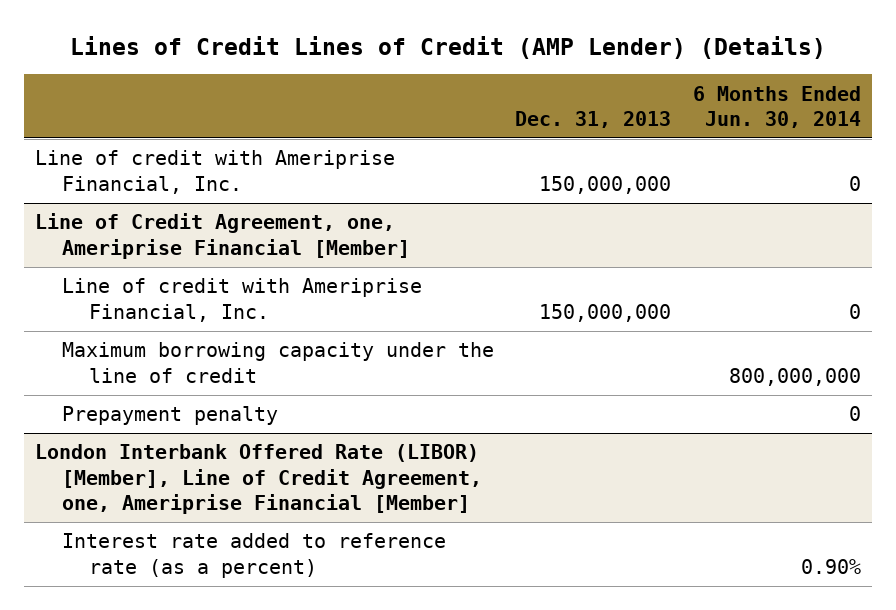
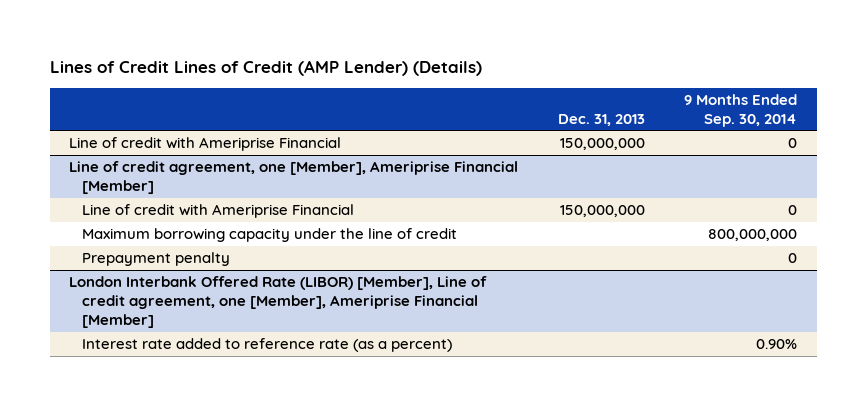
- | Dec. 31, 2013 | 6 Months Ended Jun. 30, 2014
+ | Dec. 31, 2013 | 9 Months Ended Sep. 30, 2014
- Line of credit with Ameriprise Financial, Inc. | 150,000,000 | 0
- Line of Credit Agreement, one, Ameriprise Financial [Member]
- Line of credit with Ameriprise Financial, Inc. | 150,000,000 | 0
+ Line of credit with Ameriprise Financial | 150,000,000 | 0
+ Line of credit agreement, one [Member], Ameriprise Financial [Member]
+ Line of credit with Ameriprise Financial | 150,000,000 | 0
- London Interbank Offered Rate (LIBOR) [Member], Line of Credit Agreement, one, Ameriprise Financial [Member]
+ London Interbank Offered Rate (LIBOR) [Member], Line of credit agreement, one [Member], Ameriprise Financial [Member]

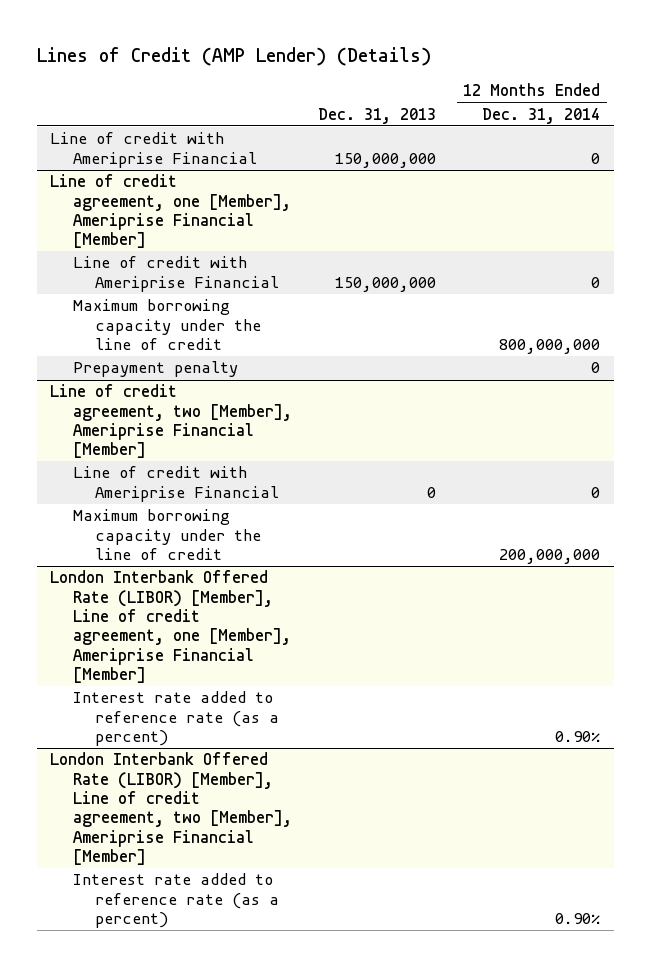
- Lines of Credit Lines of Credit (AMP Lender) (Details)
+ Lines of Credit (AMP Lender) (Details)
- | Dec. 31, 2013 | 9 Months Ended Sep. 30, 2014
+ | Dec. 31, 2013 | 12 Months Ended Dec. 31, 2014
+ Line of credit agreement, two [Member], Ameriprise Financial [Member]
+ Line of credit with Ameriprise Financial | 0 | 0
+ Maximum borrowing capacity under the line of credit | | 200,000,000
+ London Interbank Offered Rate (LIBOR) [Member], Line of credit agreement, two [Member], Ameriprise Financial [Member]
+ Interest rate added to reference rate (as a percent) | | 0.90%

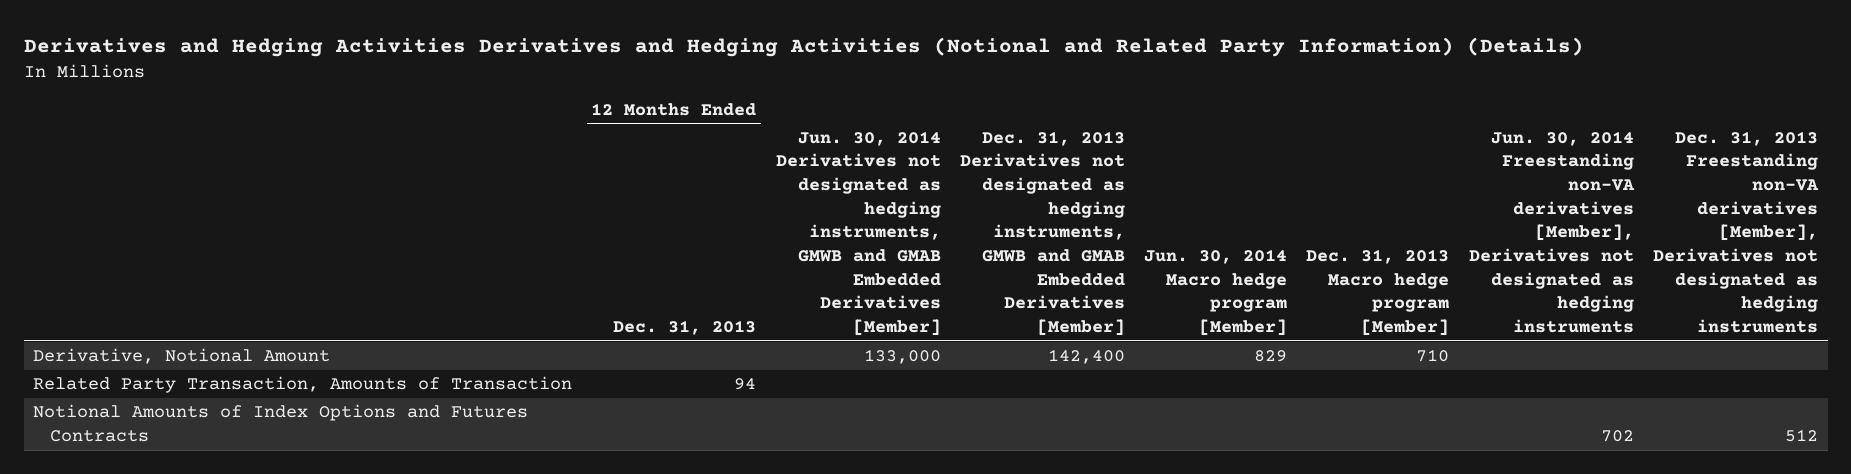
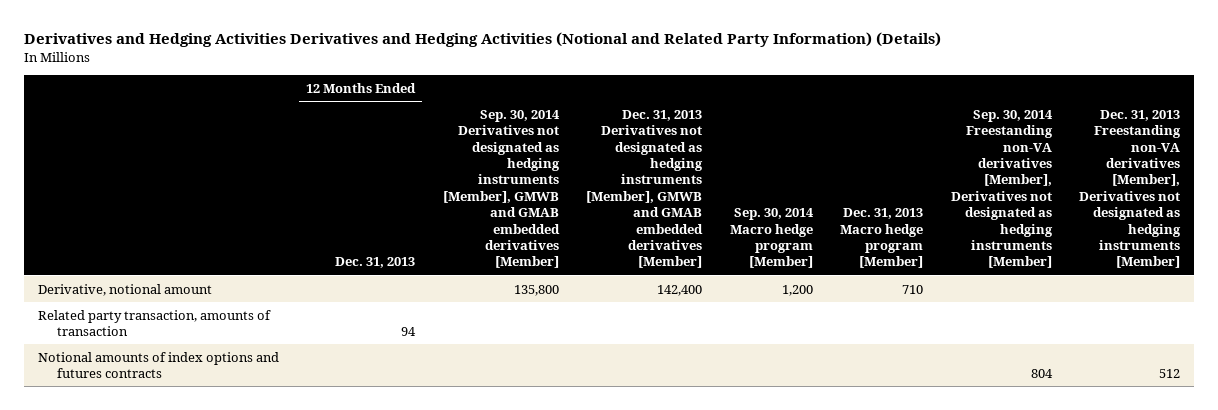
- | 12 Months Ended Dec. 31, 2013 | Jun. 30, 2014 Derivatives not designated as hedging instruments, GMWB and GMAB Embedded Derivatives [Member] | Dec. 31, 2013 Derivatives not designated as hedging instruments, GMWB and GMAB Embedded Derivatives [Member] | Jun. 30, 2014 Macro hedge program [Member] | Dec. 31, 2013 Macro hedge program [Member] | Jun. 30, 2014 Freestanding non-VA derivatives [Member], Derivatives not designated as hedging instruments | Dec. 31, 2013 Freestanding non-VA derivatives [Member], Derivatives not designated as hedging instruments
+ | 12 Months Ended Dec. 31, 2013 | Sep. 30, 2014 Derivatives not designated as hedging instruments [Member], GMWB and GMAB embedded derivatives [Member] | Dec. 31, 2013 Derivatives not designated as hedging instruments [Member], GMWB and GMAB embedded derivatives [Member] | Sep. 30, 2014 Macro hedge program [Member] | Dec. 31, 2013 Macro hedge program [Member] | Sep. 30, 2014 Freestanding non-VA derivatives [Member], Derivatives not designated as hedging instruments [Member] | Dec. 31, 2013 Freestanding non-VA derivatives [Member], Derivatives not designated as hedging instruments [Member]
- Derivative, Notional Amount | | 133,000 | 142,400 | 829 | 710 | |
- Related Party Transaction, Amounts of Transaction | 94 | | | | | |
- Notional Amounts of Index Options and Futures Contracts | | | | | | 702 | 512
+ Derivative, notional amount | | 135,800 | 142,400 | 1,200 | 710 | |
+ Related party transaction, amounts of transaction | 94 | | | | | |
+ Notional amounts of index options and futures contracts | | | | | | 804 | 512

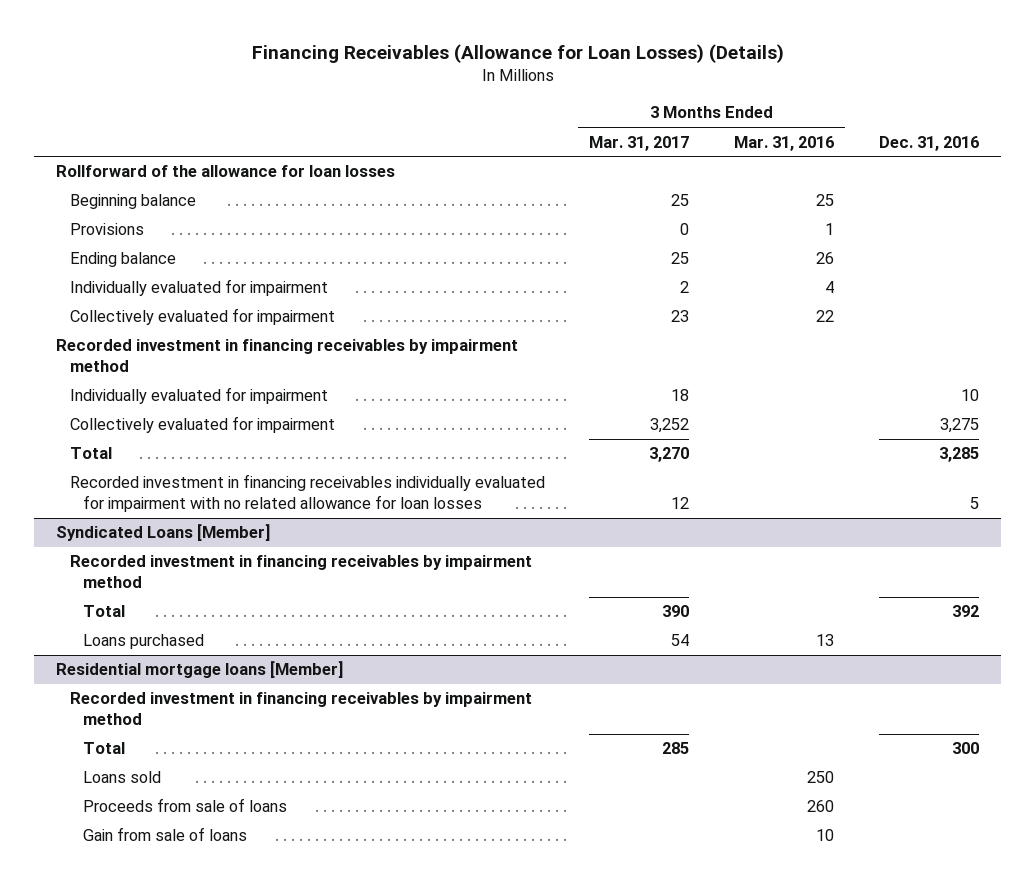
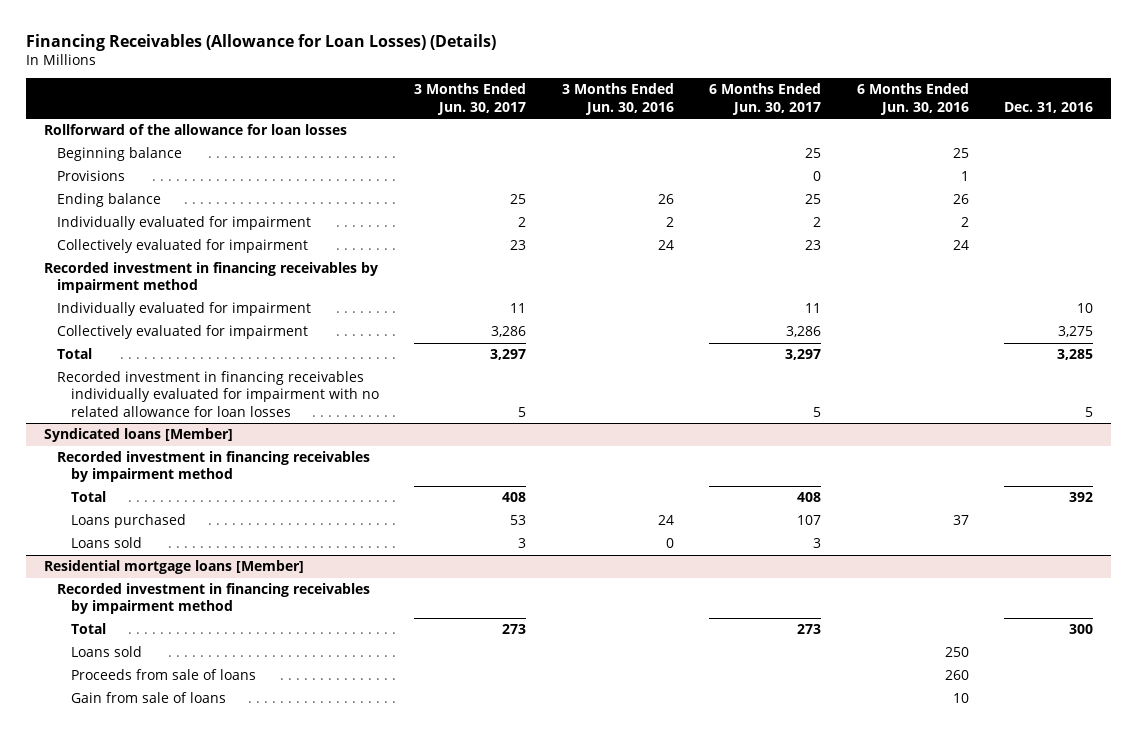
- | 3 Months Ended Mar. 31, 2017 | 3 Months Ended Mar. 31, 2016 | Dec. 31, 2016
+ | 3 Months Ended Jun. 30, 2017 | 3 Months Ended Jun. 30, 2016 | 6 Months Ended Jun. 30, 2017 | 6 Months Ended Jun. 30, 2016 | Dec. 31, 2016
- Syndicated Loans [Member]
+ Syndicated loans [Member]
+ Loans sold | 3 | 0 | 3 | |

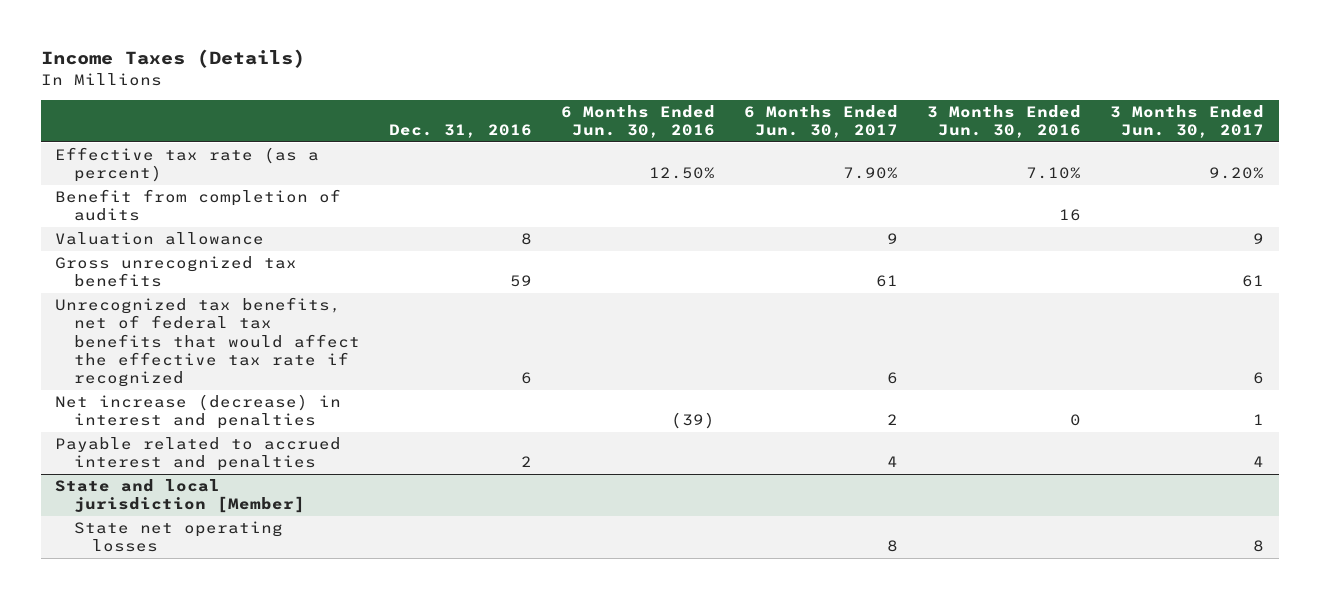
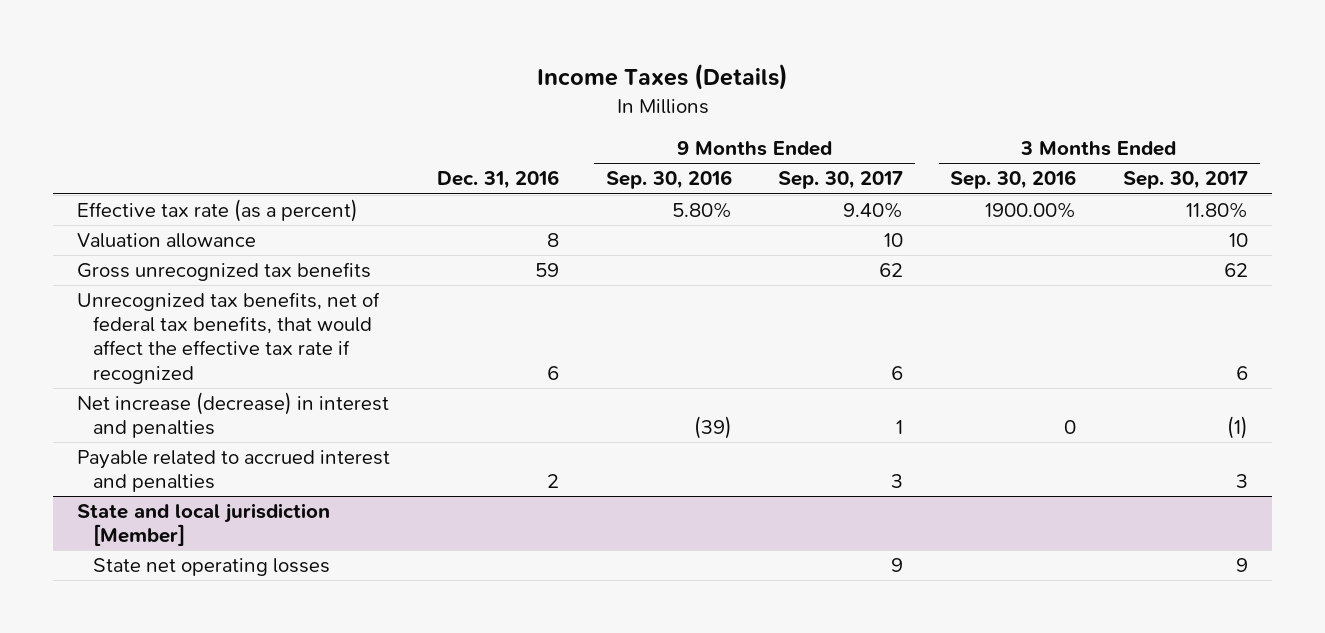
- | Dec. 31, 2016 | 6 Months Ended Jun. 30, 2016 | 6 Months Ended Jun. 30, 2017 | 3 Months Ended Jun. 30, 2016 | 3 Months Ended Jun. 30, 2017
+ | Dec. 31, 2016 | 9 Months Ended Sep. 30, 2016 | 9 Months Ended Sep. 30, 2017 | 3 Months Ended Sep. 30, 2016 | 3 Months Ended Sep. 30, 2017
- Benefit from completion of audits | | | | 16 |
- Unrecognized tax benefits, net of federal tax benefits that would affect the effective tax rate if recognized | 6 | | 6 | | 6
+ Unrecognized tax benefits, net of federal tax benefits, that would affect the effective tax rate if recognized | 6 | | 6 | | 6

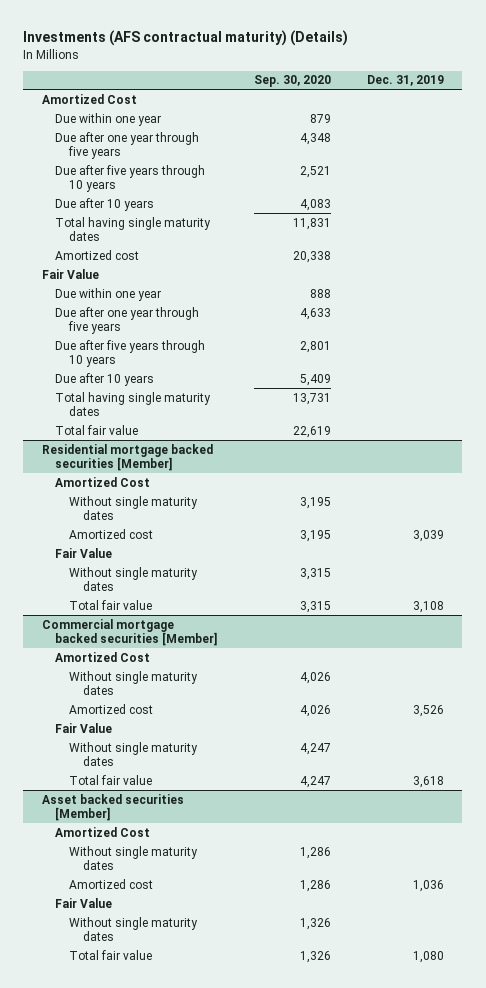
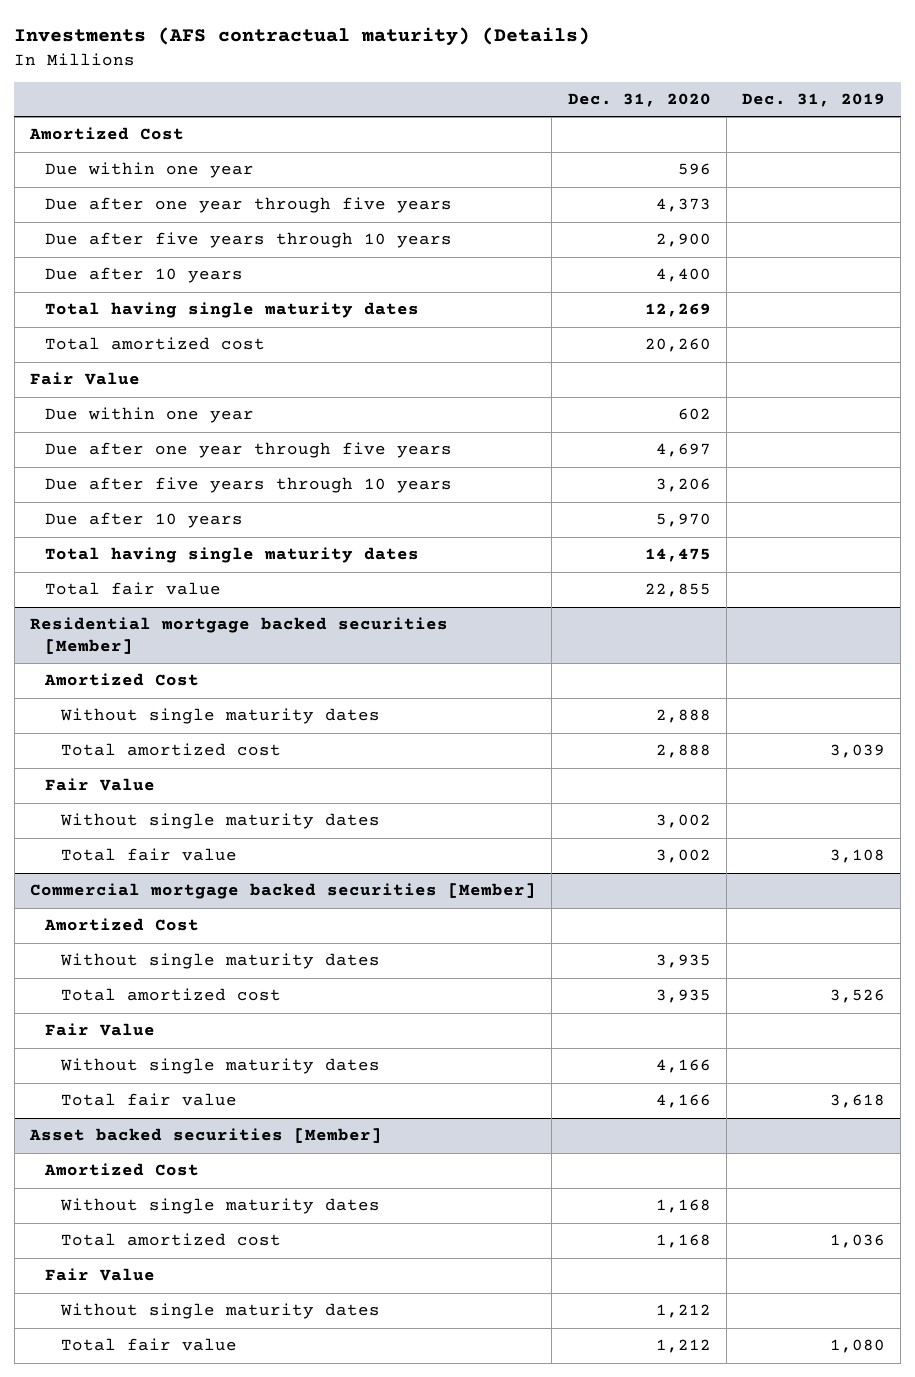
- | Sep. 30, 2020 | Dec. 31, 2019
+ | Dec. 31, 2020 | Dec. 31, 2019
- Amortized cost | 20,338 |
+ Total amortized cost | 20,260 |
@ Residential mortgage backed securities [Member]
- Amortized cost | 3,195 | 3,039
+ Total amortized cost | 2,888 | 3,039
@ Commercial mortgage backed securities [Member]
- Amortized cost | 4,026 | 3,526
+ Total amortized cost | 3,935 | 3,526
@ Asset backed securities [Member]
- Amortized cost | 1,286 | 1,036
+ Total amortized cost | 1,168 | 1,036

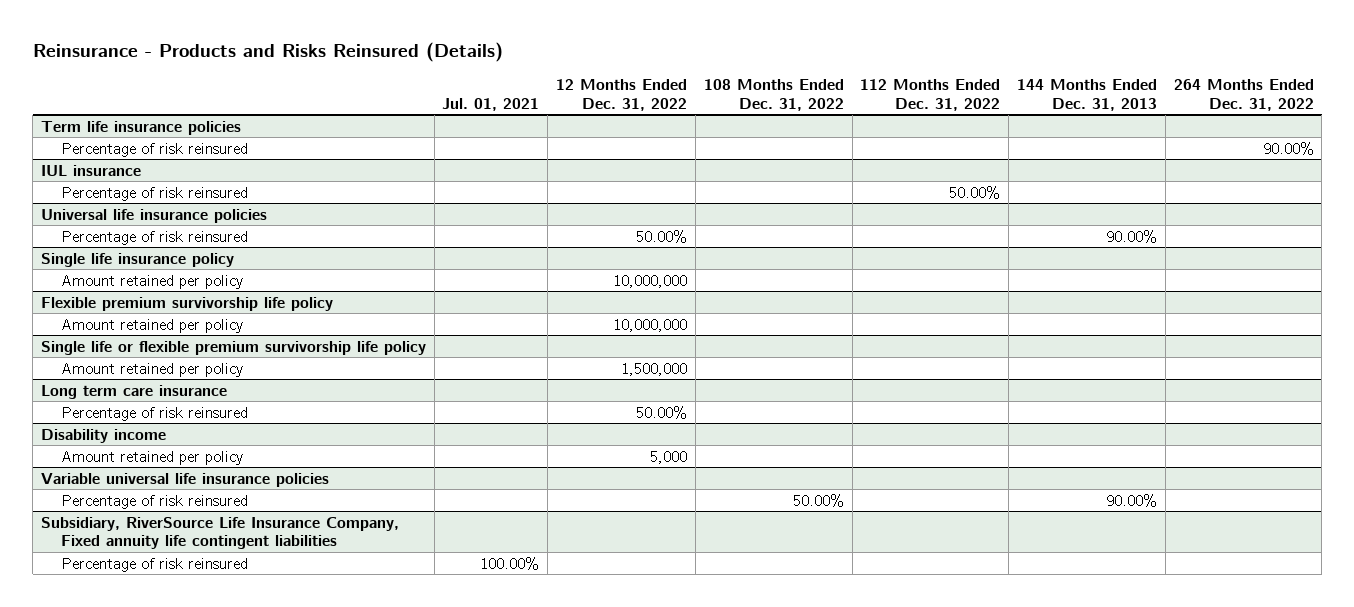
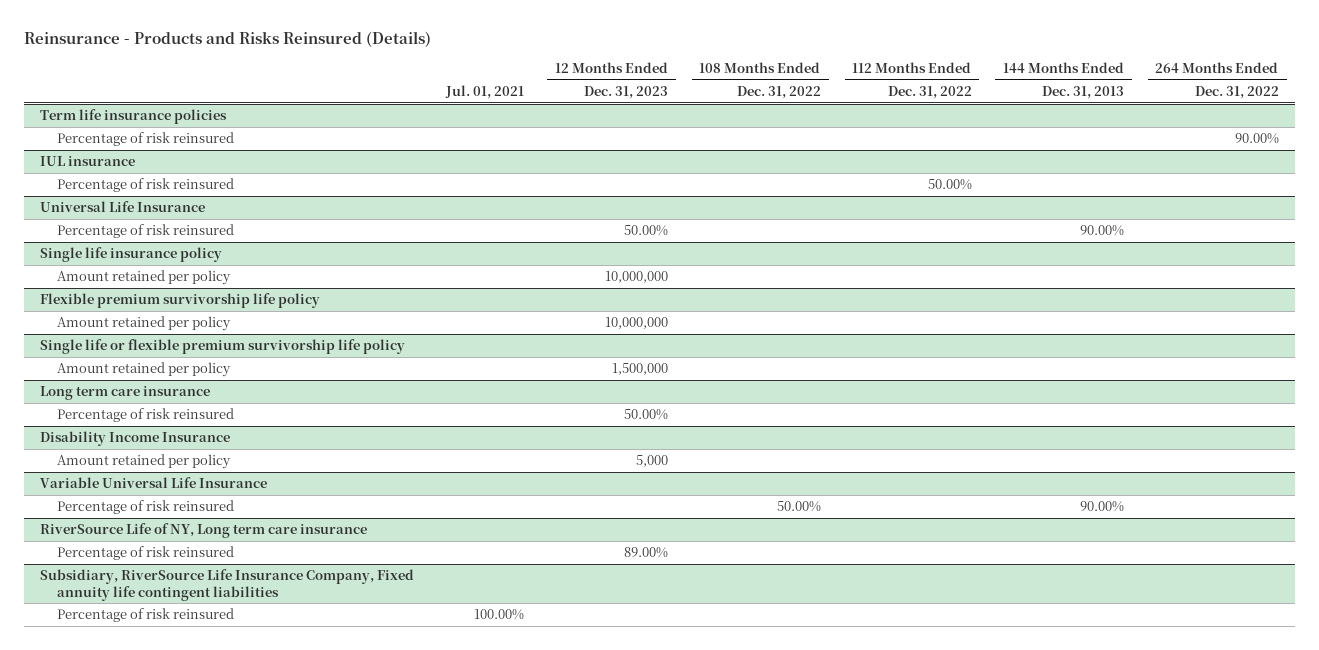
- | Jul. 01, 2021 | 12 Months Ended Dec. 31, 2022 | 108 Months Ended Dec. 31, 2022 | 112 Months Ended Dec. 31, 2022 | 144 Months Ended Dec. 31, 2013 | 264 Months Ended Dec. 31, 2022
+ | Jul. 01, 2021 | 12 Months Ended Dec. 31, 2023 | 108 Months Ended Dec. 31, 2022 | 112 Months Ended Dec. 31, 2022 | 144 Months Ended Dec. 31, 2013 | 264 Months Ended Dec. 31, 2022
- Universal life insurance policies
+ Universal Life Insurance
- Disability income
+ Disability Income Insurance
- Variable universal life insurance policies
+ Variable Universal Life Insurance
+ RiverSource Life of NY, Long term care insurance
+ Percentage of risk reinsured | | 89.00% | | | |

